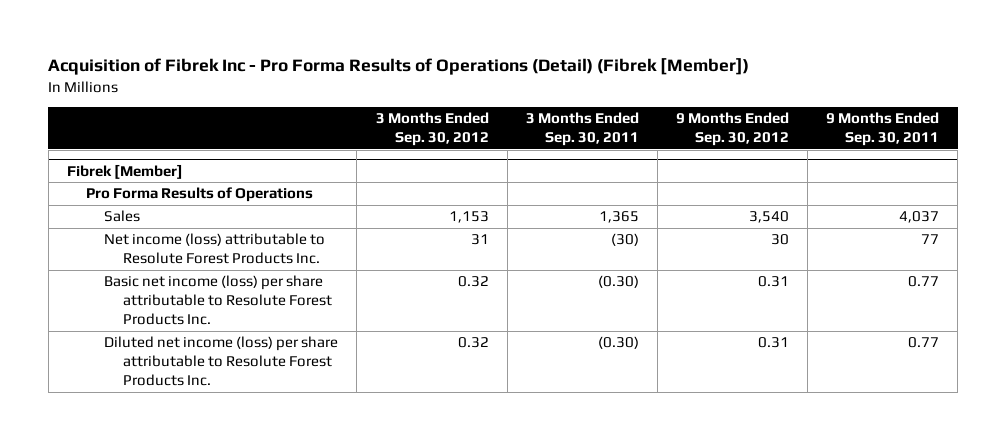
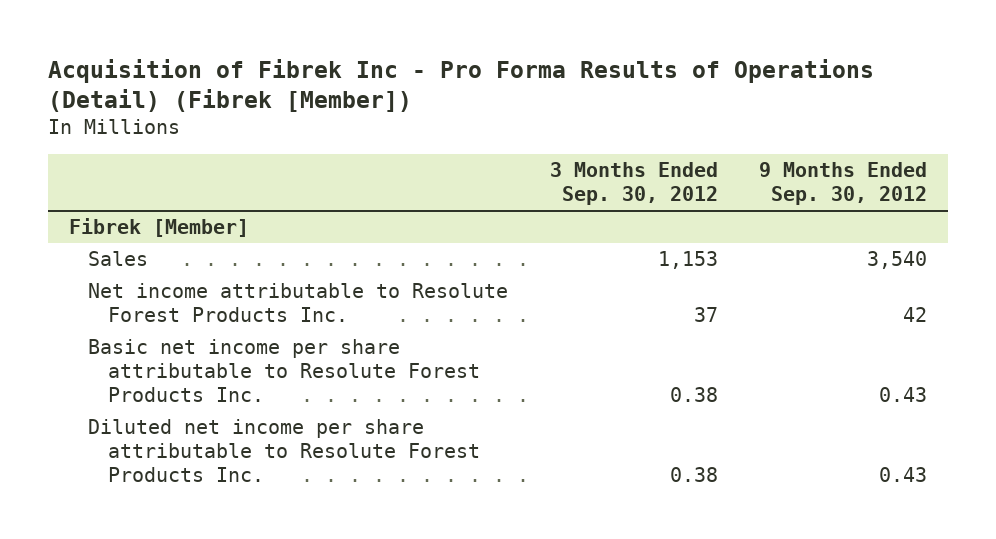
- | 3 Months Ended Sep. 30, 2012 | 3 Months Ended Sep. 30, 2011 | 9 Months Ended Sep. 30, 2012 | 9 Months Ended Sep. 30, 2011
+ | 3 Months Ended Sep. 30, 2012 | 9 Months Ended Sep. 30, 2012
@ Fibrek [Member]
- Pro Forma Results of Operations
- Net income (loss) attributable to Resolute Forest Products Inc. | 31 | (30) | 30 | 77
- Basic net income (loss) per share attributable to Resolute Forest Products Inc. | 0.32 | (0.30) | 0.31 | 0.77
- Diluted net income (loss) per share attributable to Resolute Forest Products Inc. | 0.32 | (0.30) | 0.31 | 0.77
+ Net income attributable to Resolute Forest Products Inc. | 37 | 42
+ Basic net income per share attributable to Resolute Forest Products Inc. | 0.38 | 0.43
+ Diluted net income per share attributable to Resolute Forest Products Inc. | 0.38 | 0.43

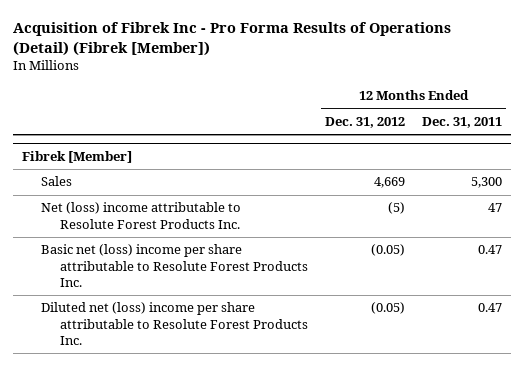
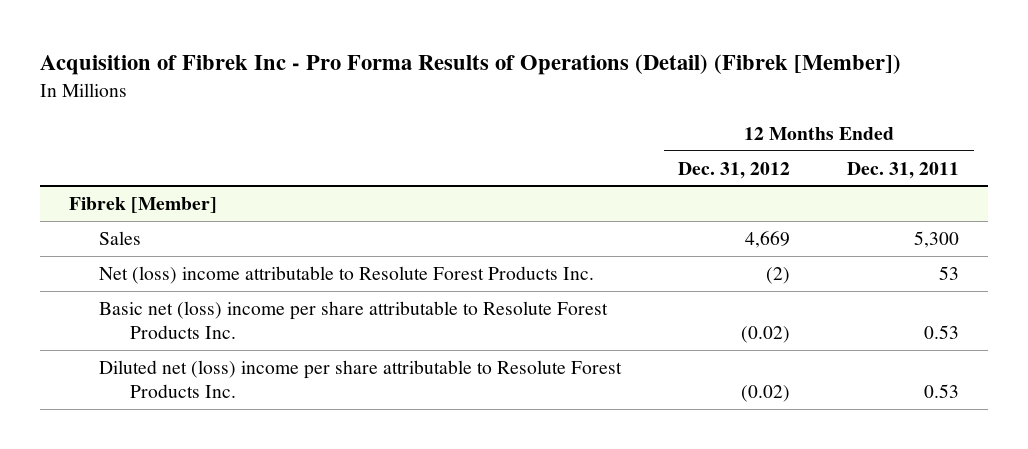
@ Fibrek [Member]
- Net (loss) income attributable to Resolute Forest Products Inc. | (5) | 47
- Basic net (loss) income per share attributable to Resolute Forest Products Inc. | (0.05) | 0.47
- Diluted net (loss) income per share attributable to Resolute Forest Products Inc. | (0.05) | 0.47
+ Net (loss) income attributable to Resolute Forest Products Inc. | (2) | 53
+ Basic net (loss) income per share attributable to Resolute Forest Products Inc. | (0.02) | 0.53
+ Diluted net (loss) income per share attributable to Resolute Forest Products Inc. | (0.02) | 0.53

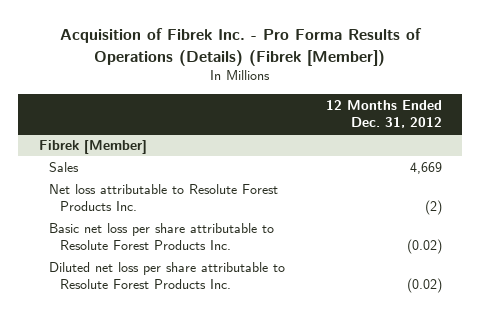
- Acquisition of Fibrek Inc - Pro Forma Results of Operations (Detail) (Fibrek [Member])
+ Acquisition of Fibrek Inc. - Pro Forma Results of Operations (Details) (Fibrek [Member])
- | 12 Months Ended Dec. 31, 2012 | 12 Months Ended Dec. 31, 2011
+ | 12 Months Ended Dec. 31, 2012
@ Fibrek [Member]
- Net (loss) income attributable to Resolute Forest Products Inc. | (2) | 53
- Basic net (loss) income per share attributable to Resolute Forest Products Inc. | (0.02) | 0.53
- Diluted net (loss) income per share attributable to Resolute Forest Products Inc. | (0.02) | 0.53
+ Net loss attributable to Resolute Forest Products Inc. | (2)
+ Basic net loss per share attributable to Resolute Forest Products Inc. | (0.02)
+ Diluted net loss per share attributable to Resolute Forest Products Inc. | (0.02)

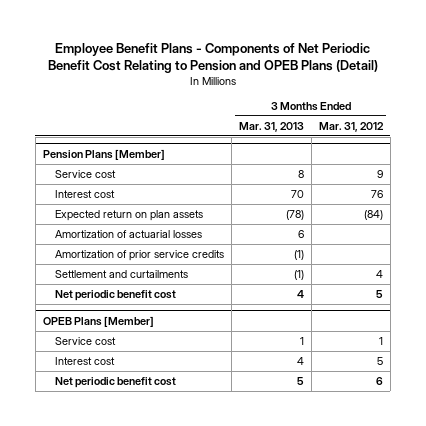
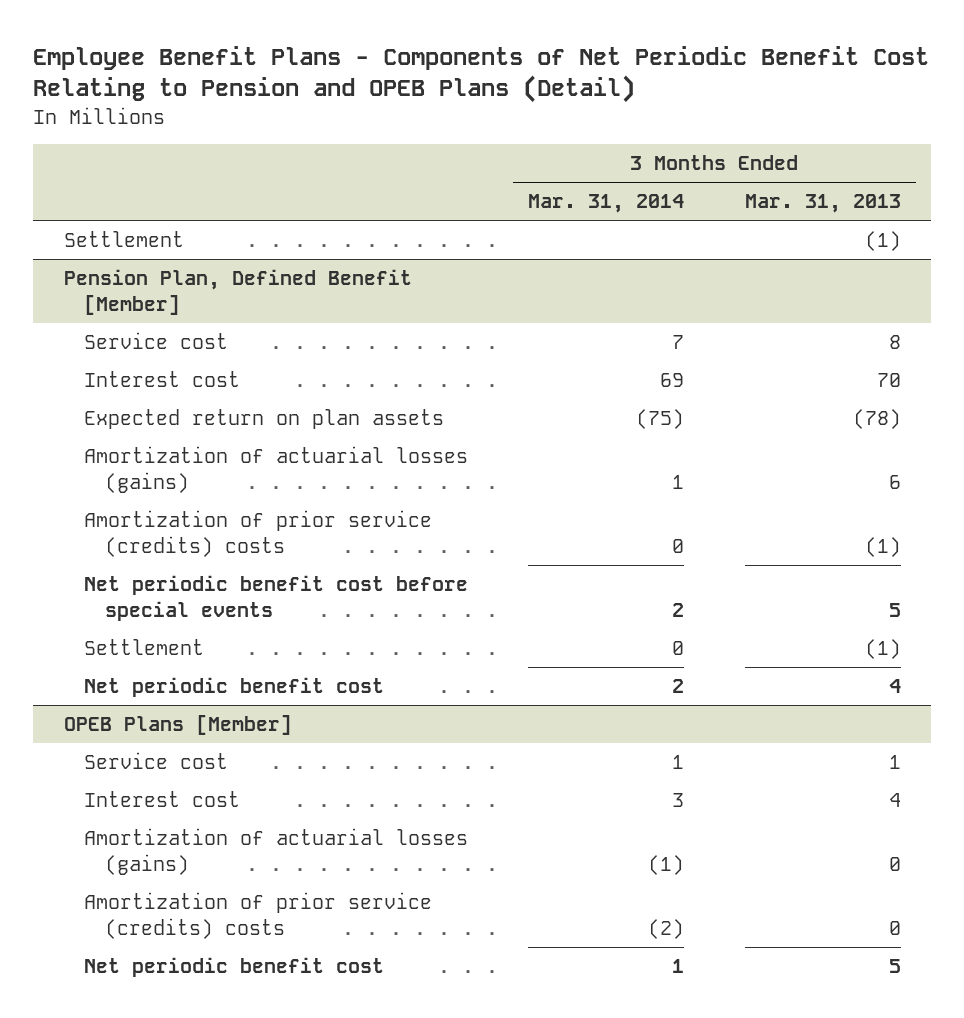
- | 3 Months Ended Mar. 31, 2013 | 3 Months Ended Mar. 31, 2012
+ | 3 Months Ended Mar. 31, 2014 | 3 Months Ended Mar. 31, 2013
- Pension Plans [Member]
+ Settlement | | (1)
+ Pension Plan, Defined Benefit [Member]
- Amortization of actuarial losses | 6 |
- Amortization of prior service credits | (1) |
- Settlement and curtailments | (1) | 4
+ Amortization of actuarial losses (gains) | 1 | 6
+ Amortization of prior service (credits) costs | 0 | (1)
+ Net periodic benefit cost before special events | 2 | 5
+ Settlement | 0 | (1)
@ OPEB Plans [Member]
+ Amortization of actuarial losses (gains) | (1) | 0
+ Amortization of prior service (credits) costs | (2) | 0

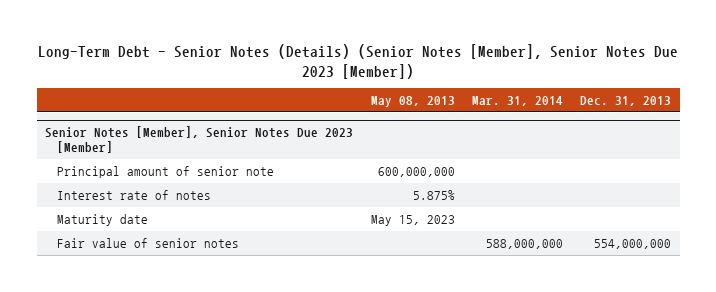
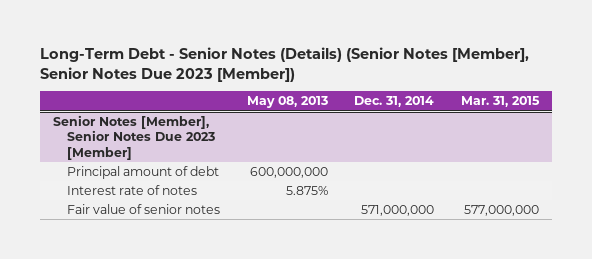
- | May 08, 2013 | Mar. 31, 2014 | Dec. 31, 2013
+ | May 08, 2013 | Dec. 31, 2014 | Mar. 31, 2015
@ Senior Notes [Member], Senior Notes Due 2023 [Member]
- Principal amount of senior note | 600,000,000 | |
+ Principal amount of debt | 600,000,000 | |
- Maturity date | May 15, 2023 | |

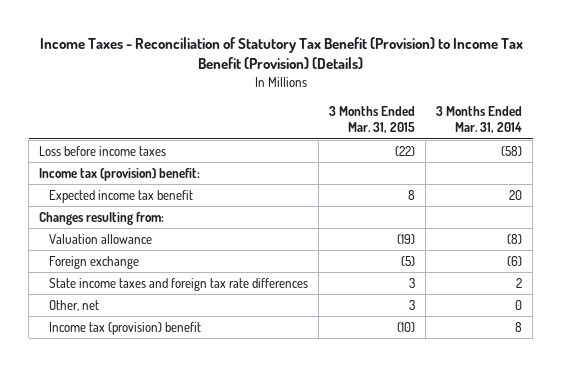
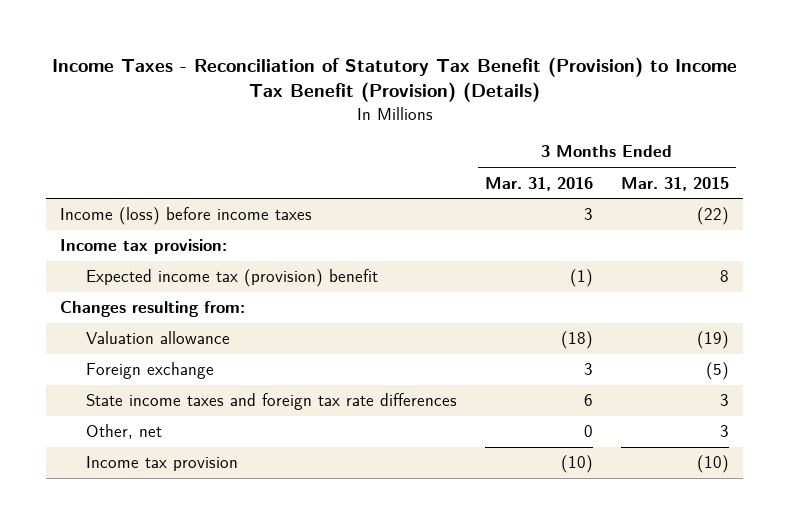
- | 3 Months Ended Mar. 31, 2015 | 3 Months Ended Mar. 31, 2014
+ | 3 Months Ended Mar. 31, 2016 | 3 Months Ended Mar. 31, 2015
- Loss before income taxes | (22) | (58)
- Income tax (provision) benefit:
- Expected income tax benefit | 8 | 20
+ Income (loss) before income taxes | 3 | (22)
+ Income tax provision:
+ Expected income tax (provision) benefit | (1) | 8
- Income tax (provision) benefit | (10) | 8
+ Income tax provision | (10) | (10)

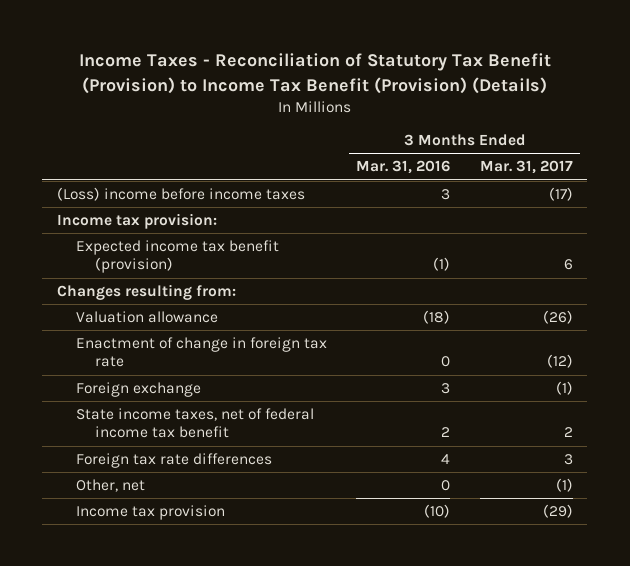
- | 3 Months Ended Mar. 31, 2016 | 3 Months Ended Mar. 31, 2015
+ | 3 Months Ended Mar. 31, 2016 | 3 Months Ended Mar. 31, 2017
- Income (loss) before income taxes | 3 | (22)
+ (Loss) income before income taxes | 3 | (17)
- Expected income tax (provision) benefit | (1) | 8
+ Expected income tax benefit (provision) | (1) | 6
+ Enactment of change in foreign tax rate | 0 | (12)
- State income taxes and foreign tax rate differences | 6 | 3
+ State income taxes, net of federal income tax benefit | 2 | 2
+ Foreign tax rate differences | 4 | 3

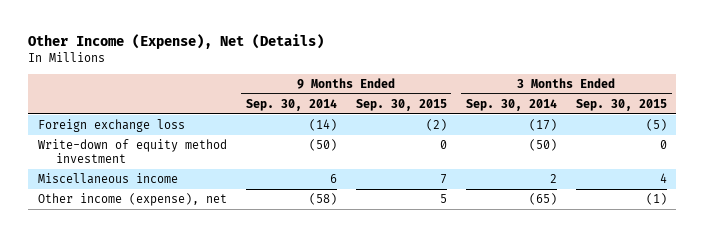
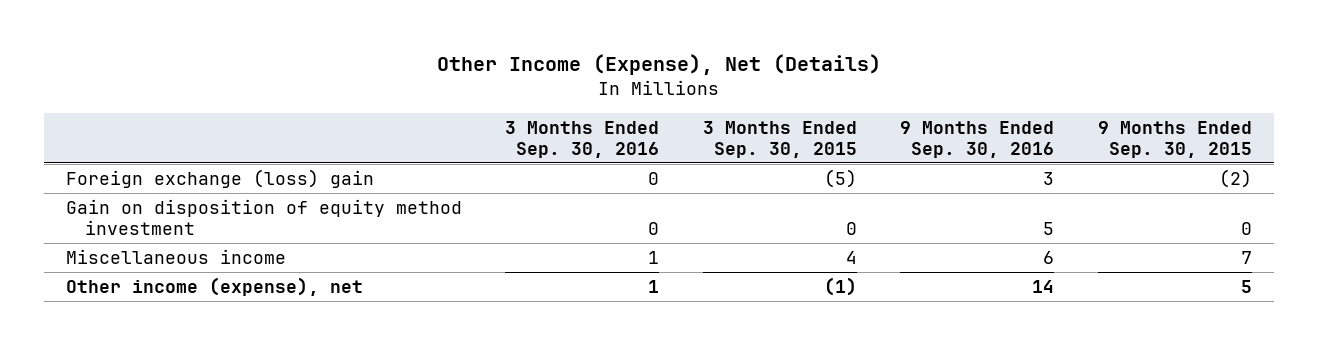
- | 9 Months Ended Sep. 30, 2014 | 9 Months Ended Sep. 30, 2015 | 3 Months Ended Sep. 30, 2014 | 3 Months Ended Sep. 30, 2015
+ | 3 Months Ended Sep. 30, 2016 | 3 Months Ended Sep. 30, 2015 | 9 Months Ended Sep. 30, 2016 | 9 Months Ended Sep. 30, 2015
- Foreign exchange loss | (14) | (2) | (17) | (5)
- Write-down of equity method investment | (50) | 0 | (50) | 0
+ Foreign exchange (loss) gain | 0 | (5) | 3 | (2)
+ Gain on disposition of equity method investment | 0 | 0 | 5 | 0

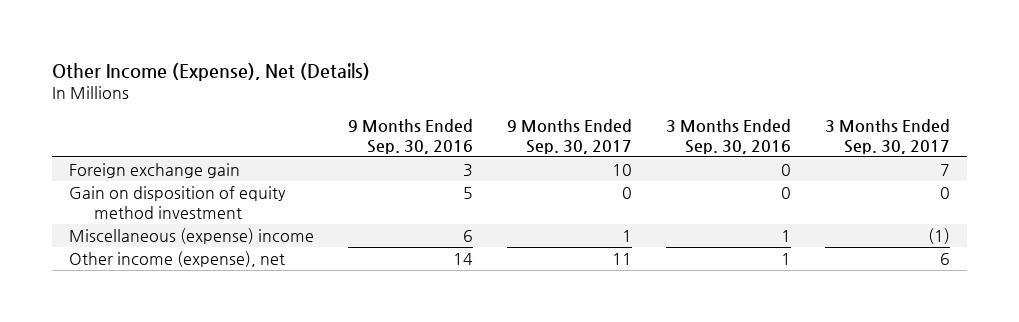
- | 3 Months Ended Sep. 30, 2016 | 3 Months Ended Sep. 30, 2015 | 9 Months Ended Sep. 30, 2016 | 9 Months Ended Sep. 30, 2015
+ | 9 Months Ended Sep. 30, 2016 | 9 Months Ended Sep. 30, 2017 | 3 Months Ended Sep. 30, 2016 | 3 Months Ended Sep. 30, 2017
- Foreign exchange (loss) gain | 0 | (5) | 3 | (2)
+ Foreign exchange gain | 3 | 10 | 0 | 7
- Miscellaneous income | 1 | 4 | 6 | 7
+ Miscellaneous (expense) income | 6 | 1 | 1 | (1)

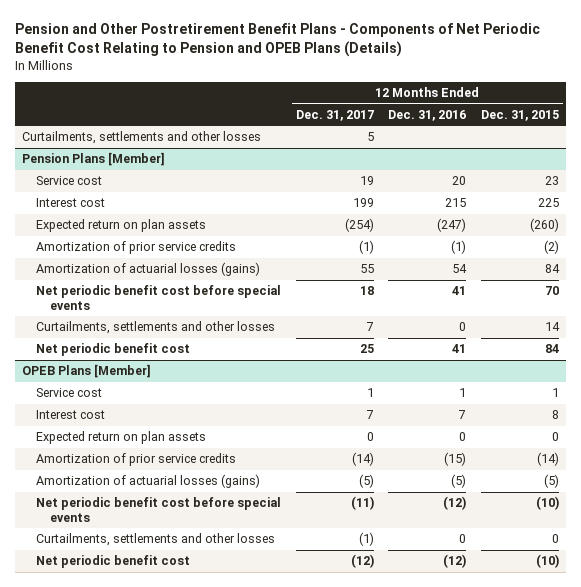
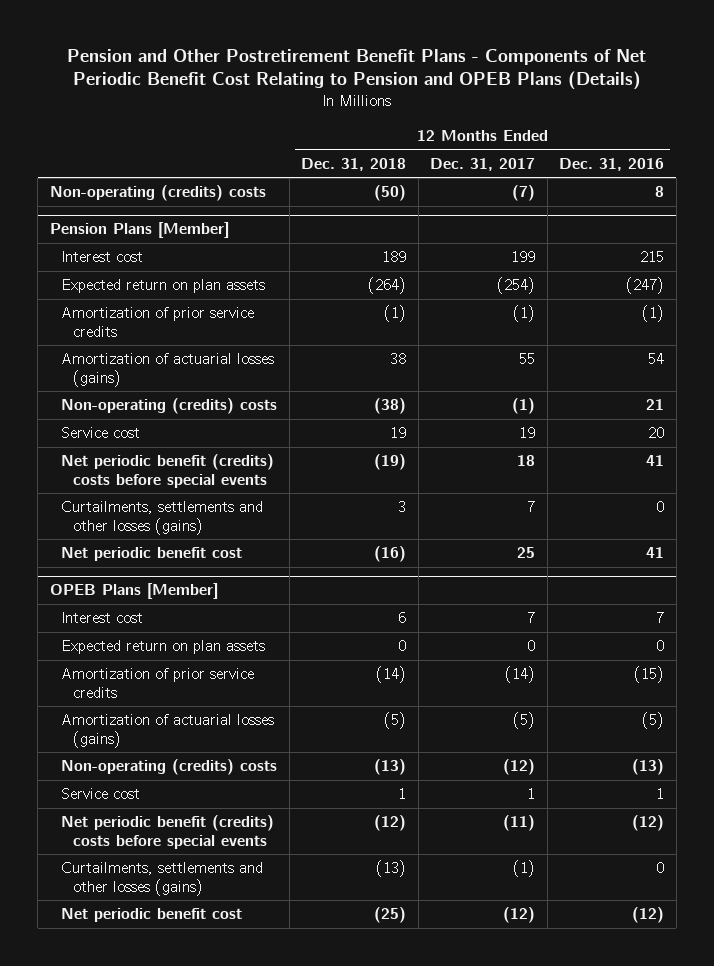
- | 12 Months Ended Dec. 31, 2017 | 12 Months Ended Dec. 31, 2016 | 12 Months Ended Dec. 31, 2015
+ | 12 Months Ended Dec. 31, 2018 | 12 Months Ended Dec. 31, 2017 | 12 Months Ended Dec. 31, 2016
- Curtailments, settlements and other losses | 5 | |
+ Non-operating (credits) costs | (50) | (7) | 8
@ Pension Plans [Member]
- Net periodic benefit cost before special events | 18 | 41 | 70
- Curtailments, settlements and other losses | 7 | 0 | 14
+ Non-operating (credits) costs | (38) | (1) | 21
moved down: Service cost | 19 | 19 | 20
+ Net periodic benefit (credits) costs before special events | (19) | 18 | 41
+ Curtailments, settlements and other losses (gains) | 3 | 7 | 0
@ OPEB Plans [Member]
- Net periodic benefit cost before special events | (11) | (12) | (10)
- Curtailments, settlements and other losses | (1) | 0 | 0
+ Non-operating (credits) costs | (13) | (12) | (13)
moved down: Service cost | 1 | 1 | 1
+ Net periodic benefit (credits) costs before special events | (12) | (11) | (12)
+ Curtailments, settlements and other losses (gains) | (13) | (1) | 0

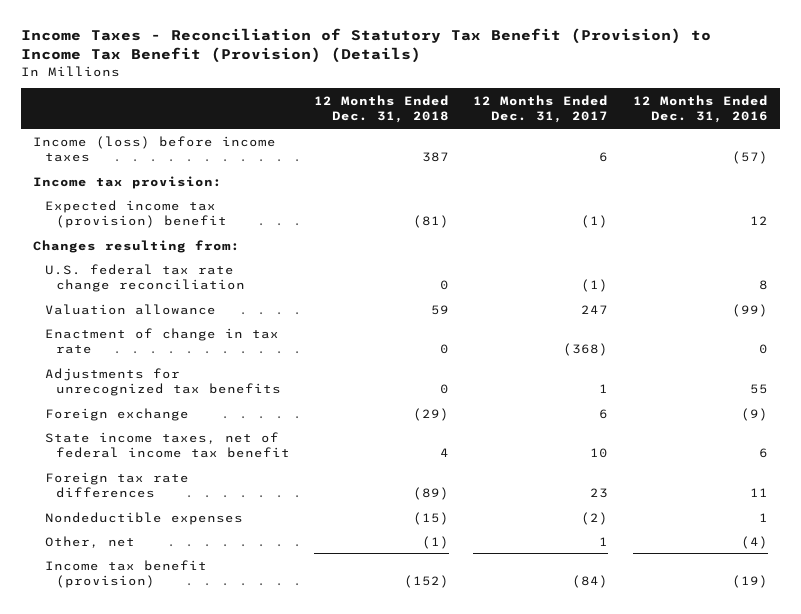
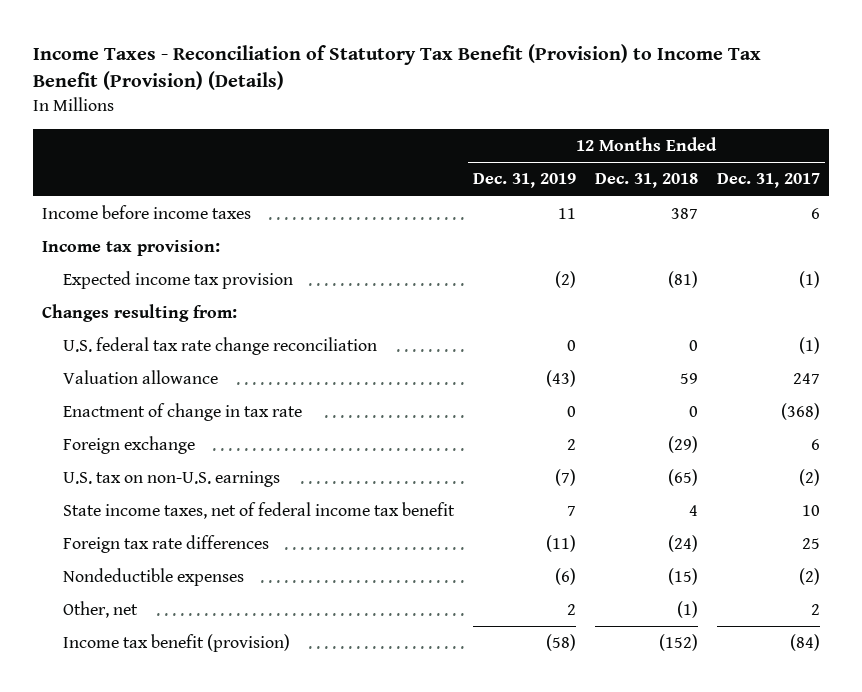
- | 12 Months Ended Dec. 31, 2018 | 12 Months Ended Dec. 31, 2017 | 12 Months Ended Dec. 31, 2016
+ | 12 Months Ended Dec. 31, 2019 | 12 Months Ended Dec. 31, 2018 | 12 Months Ended Dec. 31, 2017
- Income (loss) before income taxes | 387 | 6 | (57)
+ Income before income taxes | 11 | 387 | 6
- Expected income tax (provision) benefit | (81) | (1) | 12
+ Expected income tax provision | (2) | (81) | (1)
- Adjustments for unrecognized tax benefits | 0 | 1 | 55
+ U.S. tax on non-U.S. earnings | (7) | (65) | (2)
- Foreign tax rate differences | (89) | 23 | 11
+ Foreign tax rate differences | (11) | (24) | 25
- Other, net | (1) | 1 | (4)
+ Other, net | 2 | (1) | 2

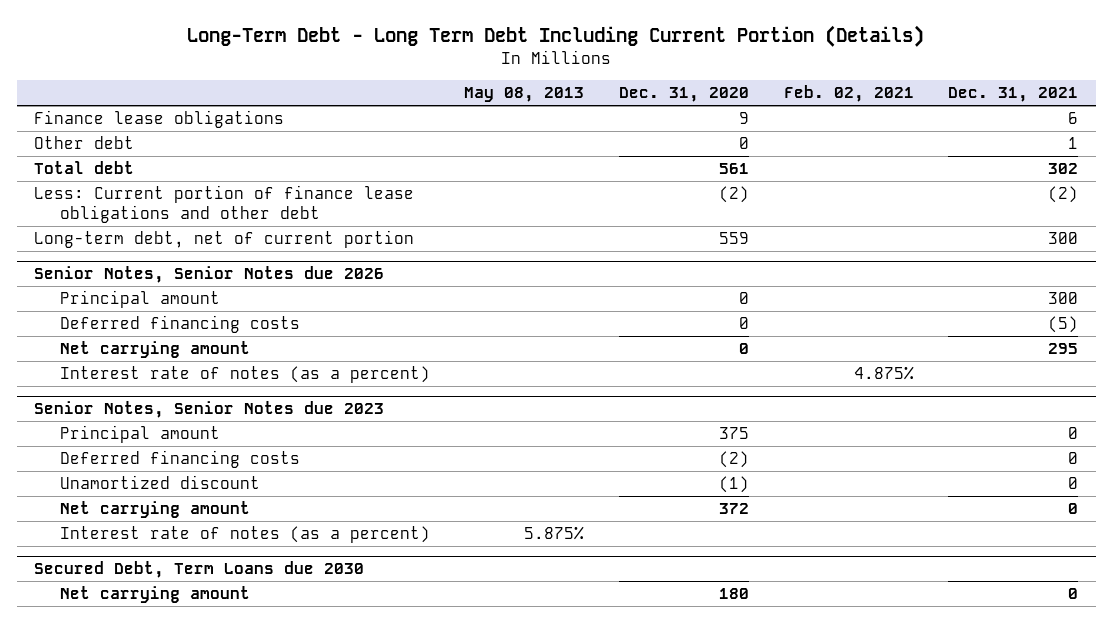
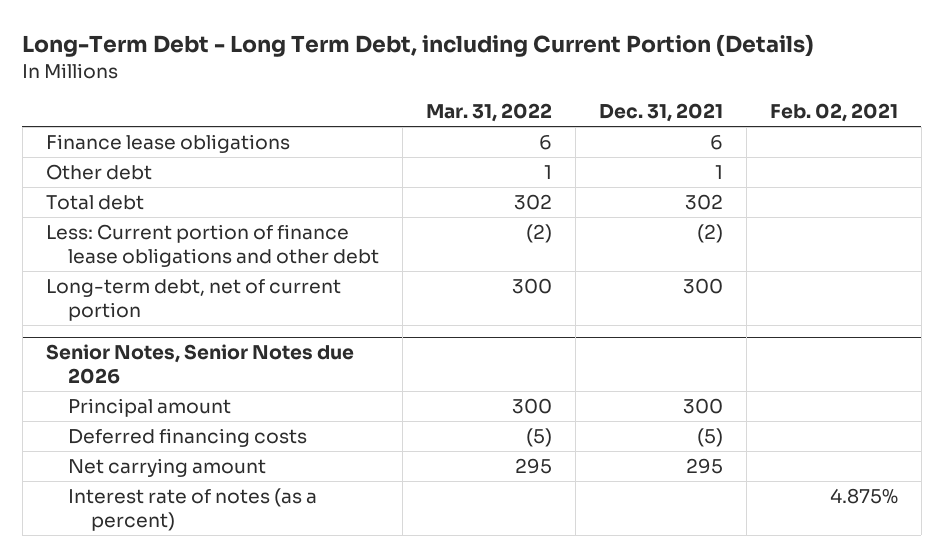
- Long-Term Debt - Long Term Debt Including Current Portion (Details)
+ Long-Term Debt - Long Term Debt, including Current Portion (Details)
- | May 08, 2013 | Dec. 31, 2020 | Feb. 02, 2021 | Dec. 31, 2021
+ | Mar. 31, 2022 | Dec. 31, 2021 | Feb. 02, 2021
- Senior Notes, Senior Notes due 2023
- Principal amount | | 375 | | 0
- Deferred financing costs | | (2) | | 0
- Unamortized discount | | (1) | | 0
- Net carrying amount | | 372 | | 0
- Interest rate of notes (as a percent) | 5.875% | | |
- Secured Debt, Term Loans due 2030
- Net carrying amount | | 180 | | 0

